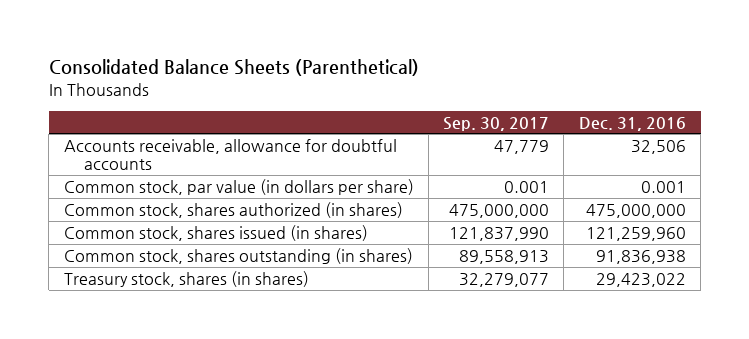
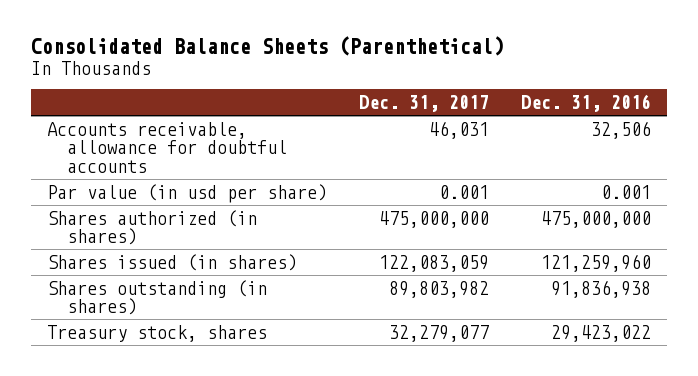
- | Sep. 30, 2017 | Dec. 31, 2016
+ | Dec. 31, 2017 | Dec. 31, 2016
- Common stock, par value (in dollars per share) | 0.001 | 0.001
- Common stock, shares authorized (in shares) | 475,000,000 | 475,000,000
- Common stock, shares issued (in shares) | 121,837,990 | 121,259,960
- Common stock, shares outstanding (in shares) | 89,558,913 | 91,836,938
- Treasury stock, shares (in shares) | 32,279,077 | 29,423,022
+ Par value (in usd per share) | 0.001 | 0.001
+ Shares authorized (in shares) | 475,000,000 | 475,000,000
+ Shares issued (in shares) | 122,083,059 | 121,259,960
+ Shares outstanding (in shares) | 89,803,982 | 91,836,938
+ Treasury stock, shares | 32,279,077 | 29,423,022

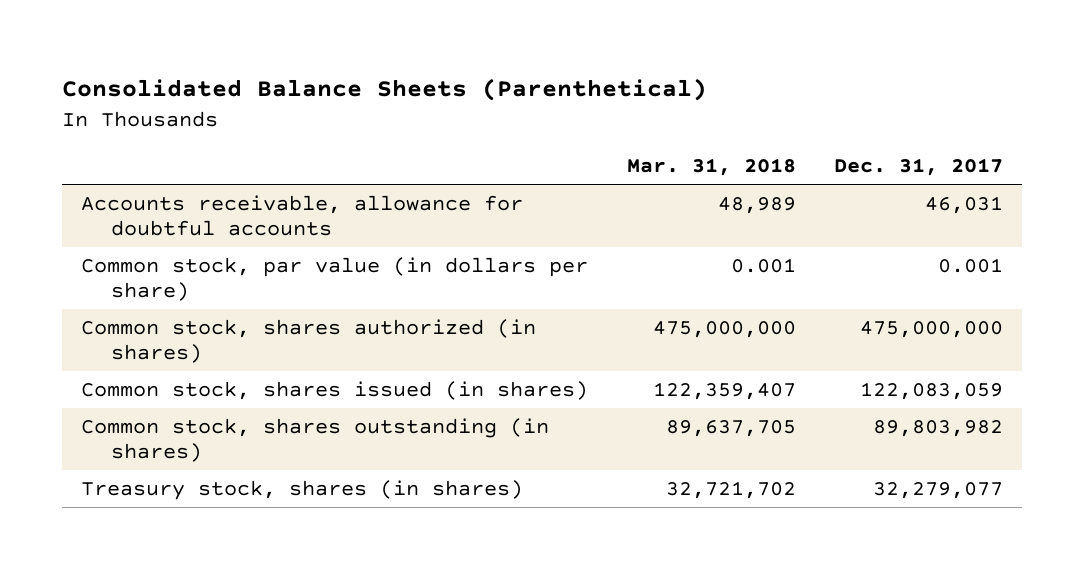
- | Dec. 31, 2017 | Dec. 31, 2016
+ | Mar. 31, 2018 | Dec. 31, 2017
- Par value (in usd per share) | 0.001 | 0.001
- Shares authorized (in shares) | 475,000,000 | 475,000,000
- Shares issued (in shares) | 122,083,059 | 121,259,960
- Shares outstanding (in shares) | 89,803,982 | 91,836,938
- Treasury stock, shares | 32,279,077 | 29,423,022
+ Common stock, par value (in dollars per share) | 0.001 | 0.001
+ Common stock, shares authorized (in shares) | 475,000,000 | 475,000,000
+ Common stock, shares issued (in shares) | 122,359,407 | 122,083,059
+ Common stock, shares outstanding (in shares) | 89,637,705 | 89,803,982
+ Treasury stock, shares (in shares) | 32,721,702 | 32,279,077

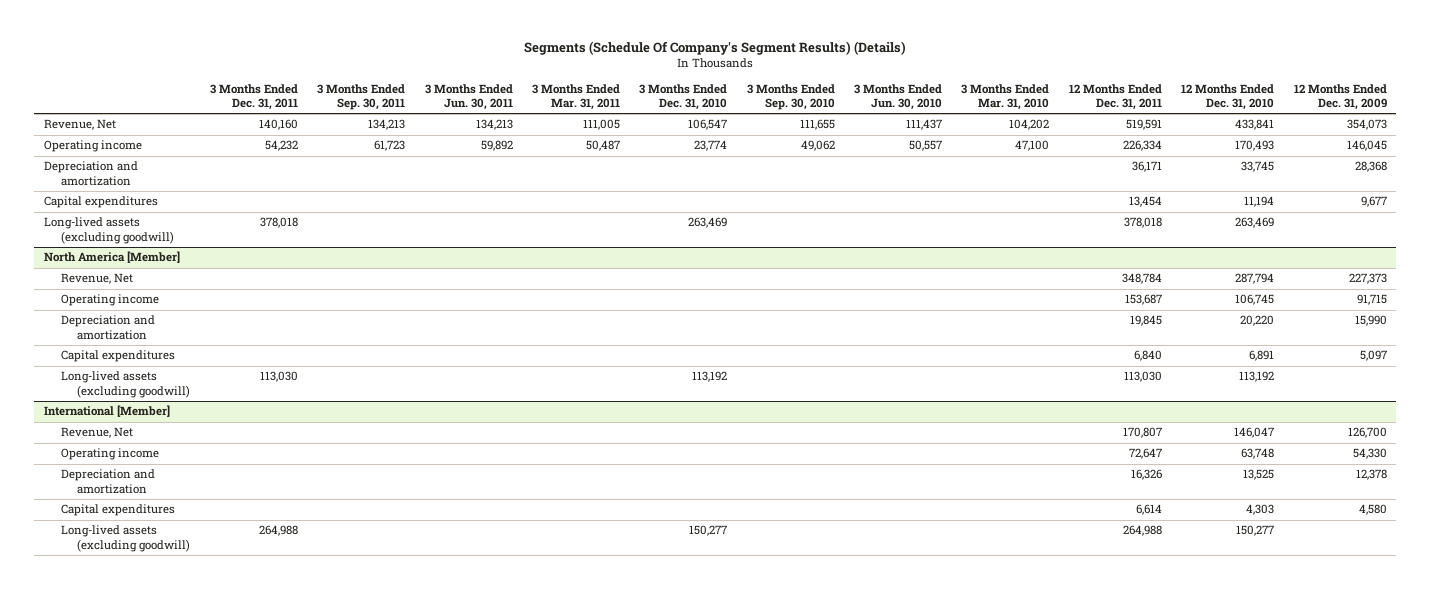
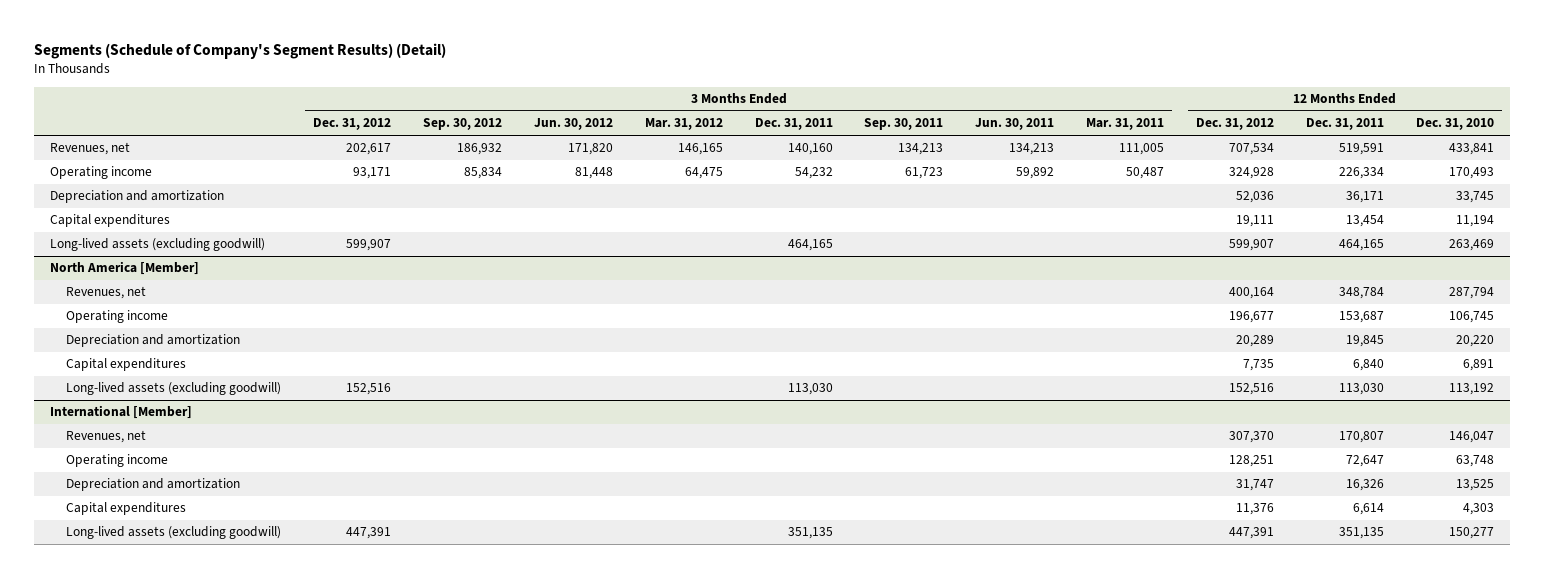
- Segments (Schedule Of Company's Segment Results) (Details)
+ Segments (Schedule of Company's Segment Results) (Detail)
- | 3 Months Ended Dec. 31, 2011 | 3 Months Ended Sep. 30, 2011 | 3 Months Ended Jun. 30, 2011 | 3 Months Ended Mar. 31, 2011 | 3 Months Ended Dec. 31, 2010 | 3 Months Ended Sep. 30, 2010 | 3 Months Ended Jun. 30, 2010 | 3 Months Ended Mar. 31, 2010 | 12 Months Ended Dec. 31, 2011 | 12 Months Ended Dec. 31, 2010 | 12 Months Ended Dec. 31, 2009
+ | 3 Months Ended Dec. 31, 2012 | 3 Months Ended Sep. 30, 2012 | 3 Months Ended Jun. 30, 2012 | 3 Months Ended Mar. 31, 2012 | 3 Months Ended Dec. 31, 2011 | 3 Months Ended Sep. 30, 2011 | 3 Months Ended Jun. 30, 2011 | 3 Months Ended Mar. 31, 2011 | 12 Months Ended Dec. 31, 2012 | 12 Months Ended Dec. 31, 2011 | 12 Months Ended Dec. 31, 2010
- Revenue, Net | 140,160 | 134,213 | 134,213 | 111,005 | 106,547 | 111,655 | 111,437 | 104,202 | 519,591 | 433,841 | 354,073
+ Revenues, net | 202,617 | 186,932 | 171,820 | 146,165 | 140,160 | 134,213 | 134,213 | 111,005 | 707,534 | 519,591 | 433,841
- Long-lived assets (excluding goodwill) | 378,018 | | | | 263,469 | | | | 378,018 | 263,469 |
+ Long-lived assets (excluding goodwill) | 599,907 | | | | 464,165 | | | | 599,907 | 464,165 | 263,469
@ North America [Member]
- Revenue, Net | | | | | | | | | 348,784 | 287,794 | 227,373
+ Revenues, net | | | | | | | | | 400,164 | 348,784 | 287,794
@ International [Member]
- Revenue, Net | | | | | | | | | 170,807 | 146,047 | 126,700
+ Revenues, net | | | | | | | | | 307,370 | 170,807 | 146,047
- Long-lived assets (excluding goodwill) | 264,988 | | | | 150,277 | | | | 264,988 | 150,277 |
+ Long-lived assets (excluding goodwill) | 447,391 | | | | 351,135 | | | | 447,391 | 351,135 | 150,277

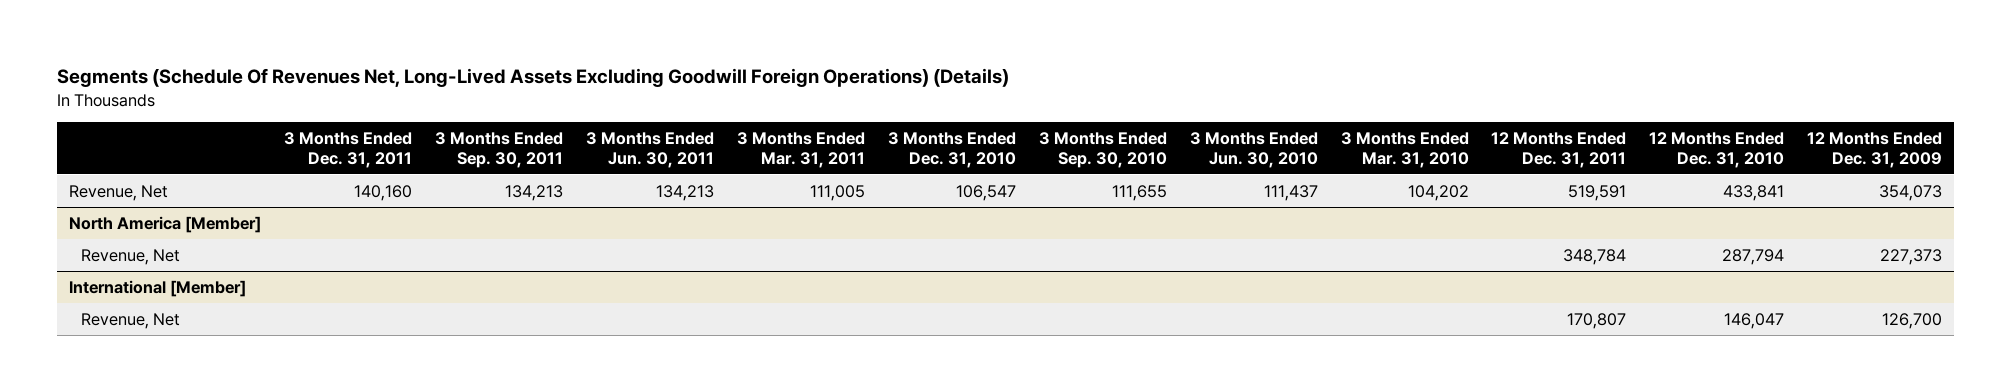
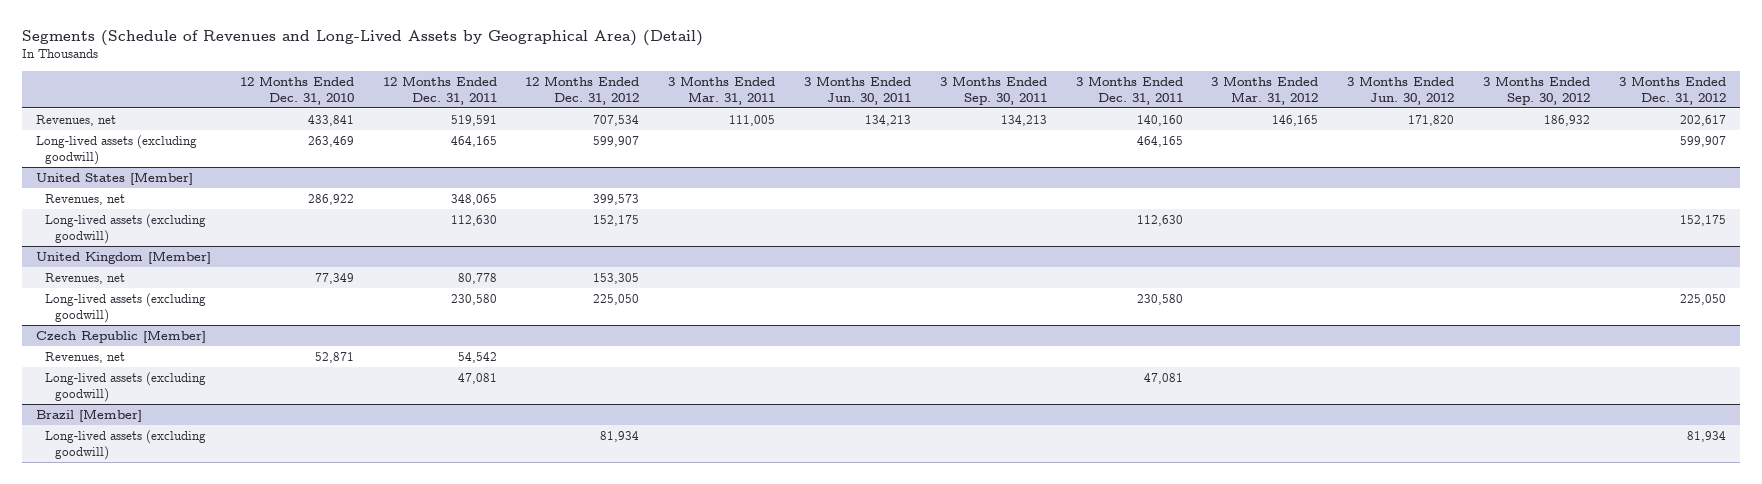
- Segments (Schedule Of Revenues Net, Long-Lived Assets Excluding Goodwill Foreign Operations) (Details)
+ Segments (Schedule of Revenues and Long-Lived Assets by Geographical Area) (Detail)
- | 3 Months Ended Dec. 31, 2011 | 3 Months Ended Sep. 30, 2011 | 3 Months Ended Jun. 30, 2011 | 3 Months Ended Mar. 31, 2011 | 3 Months Ended Dec. 31, 2010 | 3 Months Ended Sep. 30, 2010 | 3 Months Ended Jun. 30, 2010 | 3 Months Ended Mar. 31, 2010 | 12 Months Ended Dec. 31, 2011 | 12 Months Ended Dec. 31, 2010 | 12 Months Ended Dec. 31, 2009
+ | 12 Months Ended Dec. 31, 2010 | 12 Months Ended Dec. 31, 2011 | 12 Months Ended Dec. 31, 2012 | 3 Months Ended Mar. 31, 2011 | 3 Months Ended Jun. 30, 2011 | 3 Months Ended Sep. 30, 2011 | 3 Months Ended Dec. 31, 2011 | 3 Months Ended Mar. 31, 2012 | 3 Months Ended Jun. 30, 2012 | 3 Months Ended Sep. 30, 2012 | 3 Months Ended Dec. 31, 2012
- Revenue, Net | 140,160 | 134,213 | 134,213 | 111,005 | 106,547 | 111,655 | 111,437 | 104,202 | 519,591 | 433,841 | 354,073
- North America [Member]
- Revenue, Net | | | | | | | | | 348,784 | 287,794 | 227,373
- International [Member]
- Revenue, Net | | | | | | | | | 170,807 | 146,047 | 126,700
+ Revenues, net | 433,841 | 519,591 | 707,534 | 111,005 | 134,213 | 134,213 | 140,160 | 146,165 | 171,820 | 186,932 | 202,617
+ Long-lived assets (excluding goodwill) | 263,469 | 464,165 | 599,907 | | | | 464,165 | | | | 599,907
+ United States [Member]
+ Revenues, net | 286,922 | 348,065 | 399,573 | | | | | | | |
+ Long-lived assets (excluding goodwill) | | 112,630 | 152,175 | | | | 112,630 | | | | 152,175
+ United Kingdom [Member]
+ Revenues, net | 77,349 | 80,778 | 153,305 | | | | | | | |
+ Long-lived assets (excluding goodwill) | | 230,580 | 225,050 | | | | 230,580 | | | | 225,050
+ Czech Republic [Member]
+ Revenues, net | 52,871 | 54,542 | | | | | | | | |
+ Long-lived assets (excluding goodwill) | | 47,081 | | | | | 47,081 | | | |
+ Brazil [Member]
+ Long-lived assets (excluding goodwill) | | | 81,934 | | | | | | | | 81,934

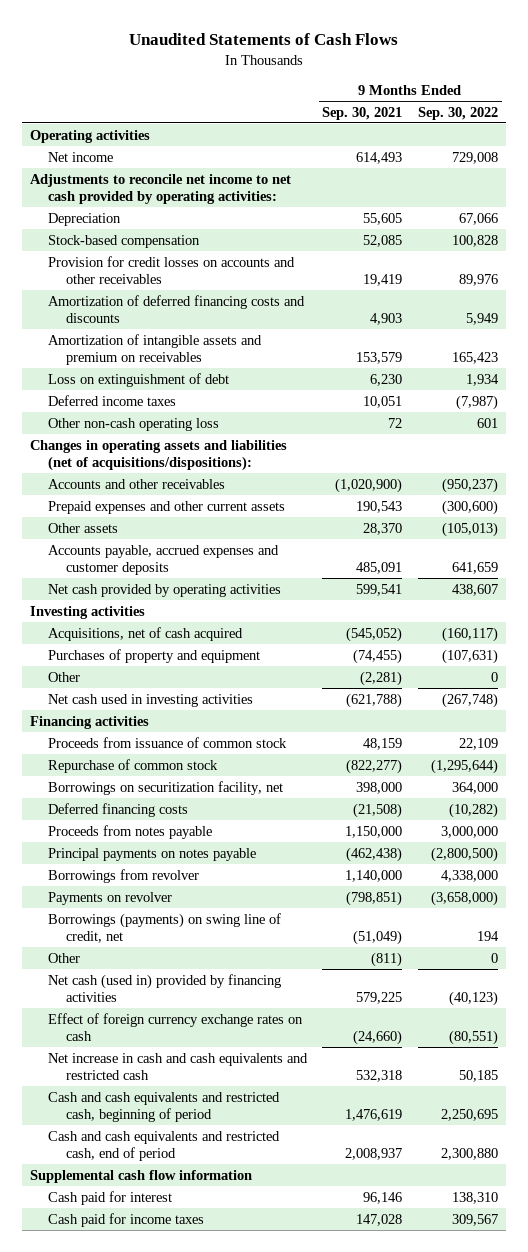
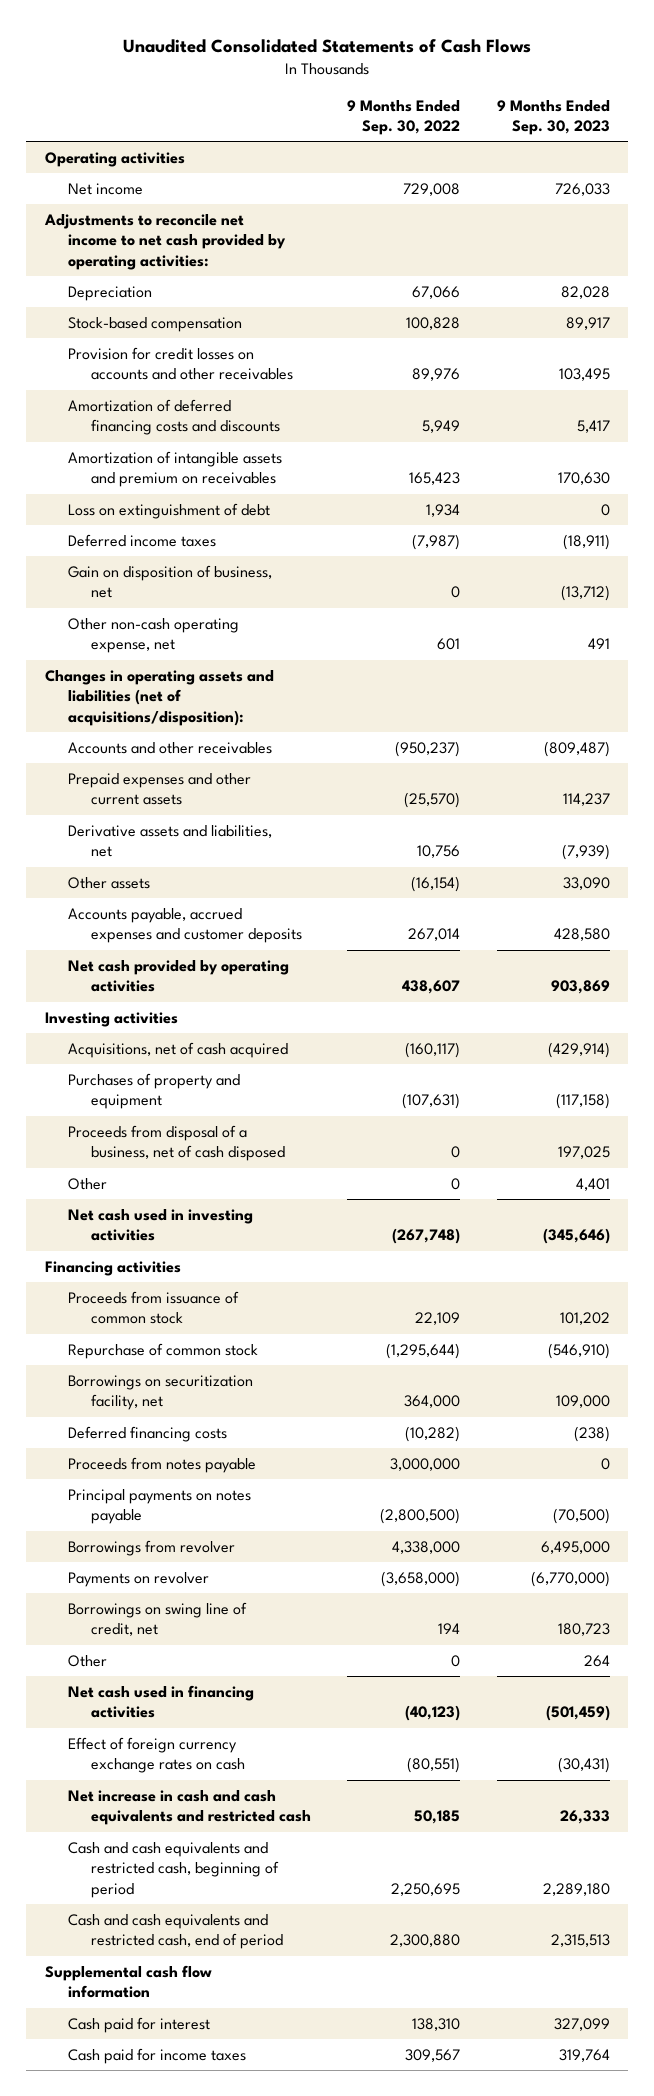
- Unaudited Statements of Cash Flows
+ Unaudited Consolidated Statements of Cash Flows
- | 9 Months Ended Sep. 30, 2021 | 9 Months Ended Sep. 30, 2022
+ | 9 Months Ended Sep. 30, 2022 | 9 Months Ended Sep. 30, 2023
- Other non-cash operating loss | 72 | 601
- Changes in operating assets and liabilities (net of acquisitions/dispositions):
+ Gain on disposition of business, net | 0 | (13,712)
+ Other non-cash operating expense, net | 601 | 491
+ Changes in operating assets and liabilities (net of acquisitions/disposition):
- Prepaid expenses and other current assets | 190,543 | (300,600)
- Other assets | 28,370 | (105,013)
- Accounts payable, accrued expenses and customer deposits | 485,091 | 641,659
+ Prepaid expenses and other current assets | (25,570) | 114,237
+ Derivative assets and liabilities, net | 10,756 | (7,939)
+ Other assets | (16,154) | 33,090
+ Accounts payable, accrued expenses and customer deposits | 267,014 | 428,580
+ Proceeds from disposal of a business, net of cash disposed | 0 | 197,025
- Borrowings (payments) on swing line of credit, net | (51,049) | 194
+ Borrowings on swing line of credit, net | 194 | 180,723
- Net cash (used in) provided by financing activities | 579,225 | (40,123)
+ Net cash used in financing activities | (40,123) | (501,459)

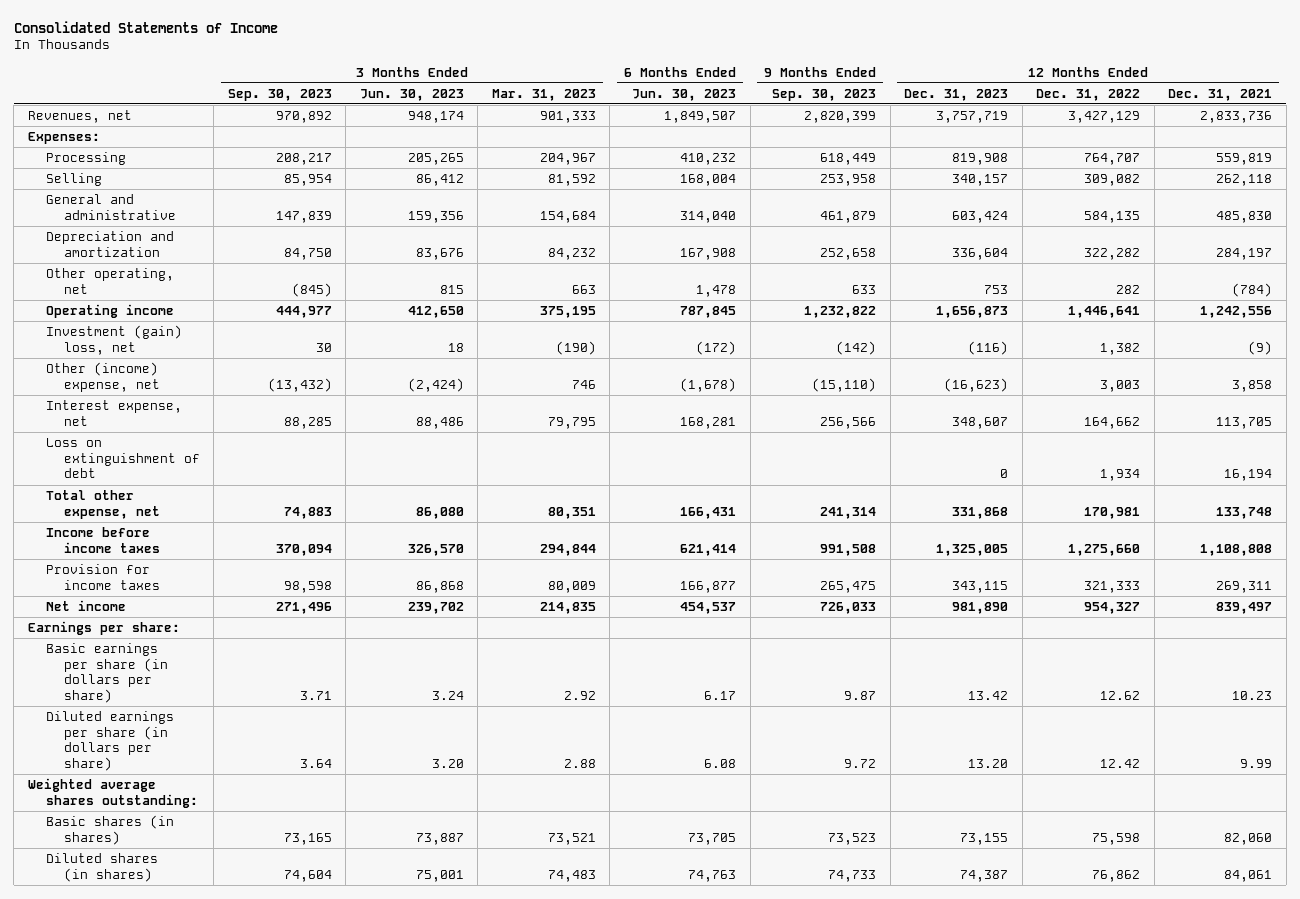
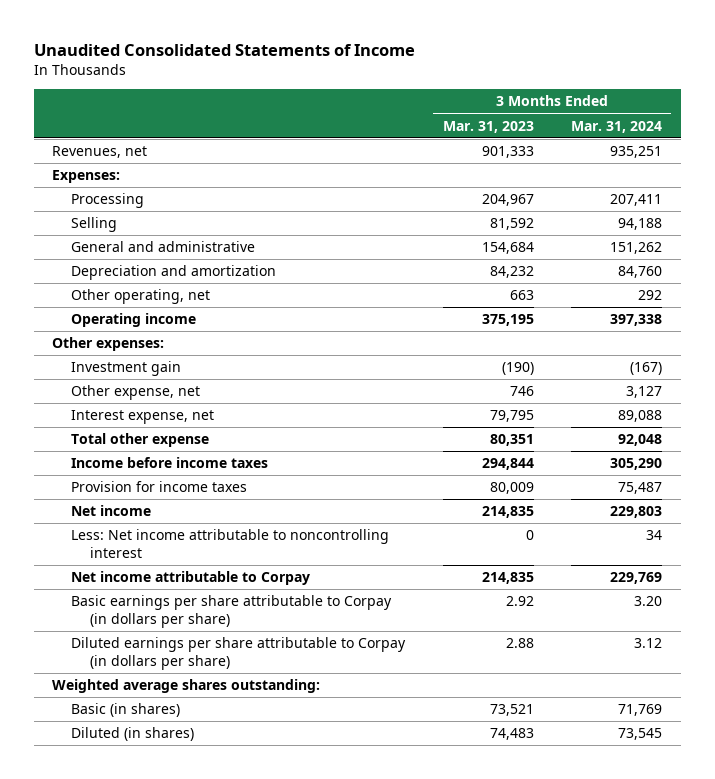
- Consolidated Statements of Income
+ Unaudited Consolidated Statements of Income
- | 3 Months Ended Sep. 30, 2023 | 3 Months Ended Jun. 30, 2023 | 3 Months Ended Mar. 31, 2023 | 6 Months Ended Jun. 30, 2023 | 9 Months Ended Sep. 30, 2023 | 12 Months Ended Dec. 31, 2023 | 12 Months Ended Dec. 31, 2022 | 12 Months Ended Dec. 31, 2021
+ | 3 Months Ended Mar. 31, 2023 | 3 Months Ended Mar. 31, 2024
- Investment (gain) loss, net | 30 | 18 | (190) | (172) | (142) | (116) | 1,382 | (9)
- Other (income) expense, net | (13,432) | (2,424) | 746 | (1,678) | (15,110) | (16,623) | 3,003 | 3,858
+ Other expenses:
+ Investment gain | (190) | (167)
+ Other expense, net | 746 | 3,127
- Loss on extinguishment of debt | | | | | | 0 | 1,934 | 16,194
- Total other expense, net | 74,883 | 86,080 | 80,351 | 166,431 | 241,314 | 331,868 | 170,981 | 133,748
+ Total other expense | 80,351 | 92,048
- Earnings per share:
- Basic earnings per share (in dollars per share) | 3.71 | 3.24 | 2.92 | 6.17 | 9.87 | 13.42 | 12.62 | 10.23
- Diluted earnings per share (in dollars per share) | 3.64 | 3.20 | 2.88 | 6.08 | 9.72 | 13.20 | 12.42 | 9.99
+ Less: Net income attributable to noncontrolling interest | 0 | 34
+ Net income attributable to Corpay | 214,835 | 229,769
+ Basic earnings per share attributable to Corpay (in dollars per share) | 2.92 | 3.20
+ Diluted earnings per share attributable to Corpay (in dollars per share) | 2.88 | 3.12
- Basic shares (in shares) | 73,165 | 73,887 | 73,521 | 73,705 | 73,523 | 73,155 | 75,598 | 82,060
- Diluted shares (in shares) | 74,604 | 75,001 | 74,483 | 74,763 | 74,733 | 74,387 | 76,862 | 84,061
+ Basic (in shares) | 73,521 | 71,769
+ Diluted (in shares) | 74,483 | 73,545

